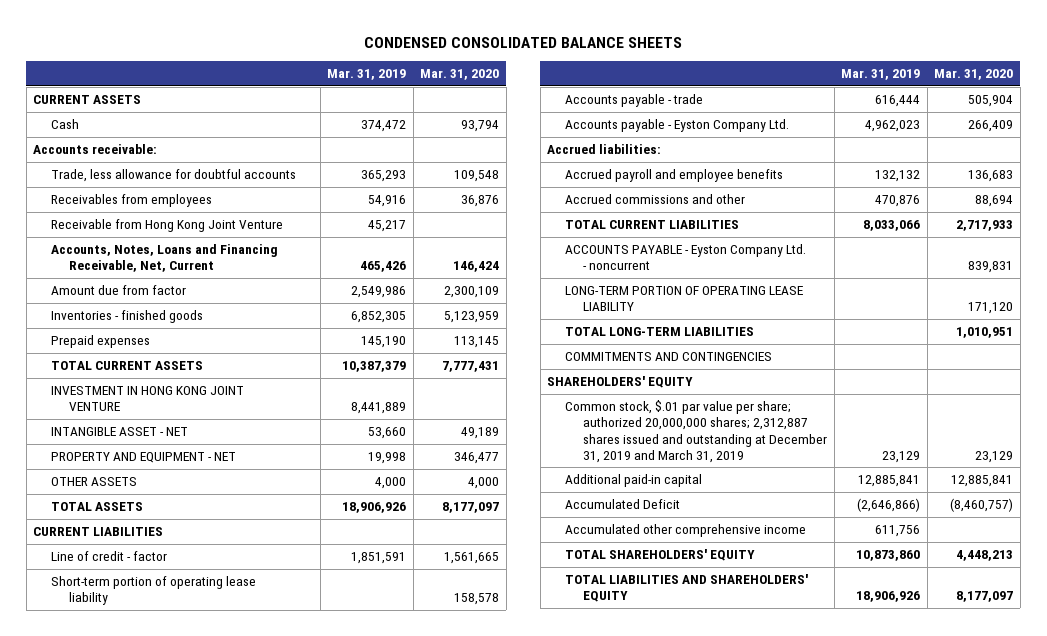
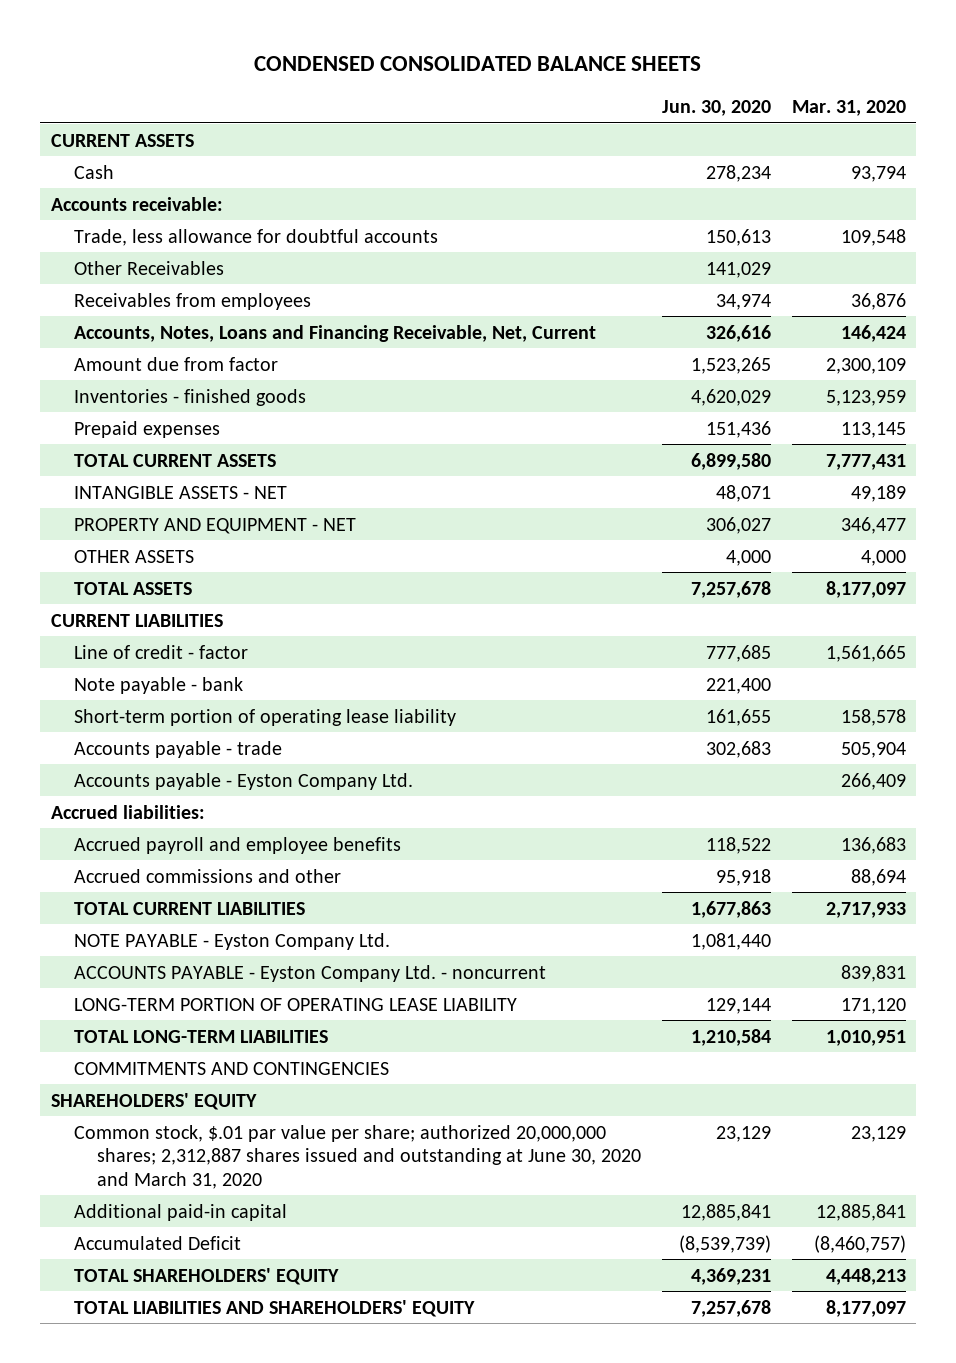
- | Mar. 31, 2019 | Mar. 31, 2020
+ | Jun. 30, 2020 | Mar. 31, 2020
+ Other Receivables | 141,029 |
- Receivable from Hong Kong Joint Venture | 45,217 |
- INVESTMENT IN HONG KONG JOINT VENTURE | 8,441,889 |
- INTANGIBLE ASSET - NET | 53,660 | 49,189
+ INTANGIBLE ASSETS - NET | 48,071 | 49,189
+ Note payable - bank | 221,400 |
+ NOTE PAYABLE - Eyston Company Ltd. | 1,081,440 |
- Common stock, $.01 par value per share; authorized 20,000,000 shares; 2,312,887 shares issued and outstanding at December 31, 2019 and March 31, 2019 | 23,129 | 23,129
+ Common stock, $.01 par value per share; authorized 20,000,000 shares; 2,312,887 shares issued and outstanding at June 30, 2020 and March 31, 2020 | 23,129 | 23,129
- Accumulated other comprehensive income | 611,756 |

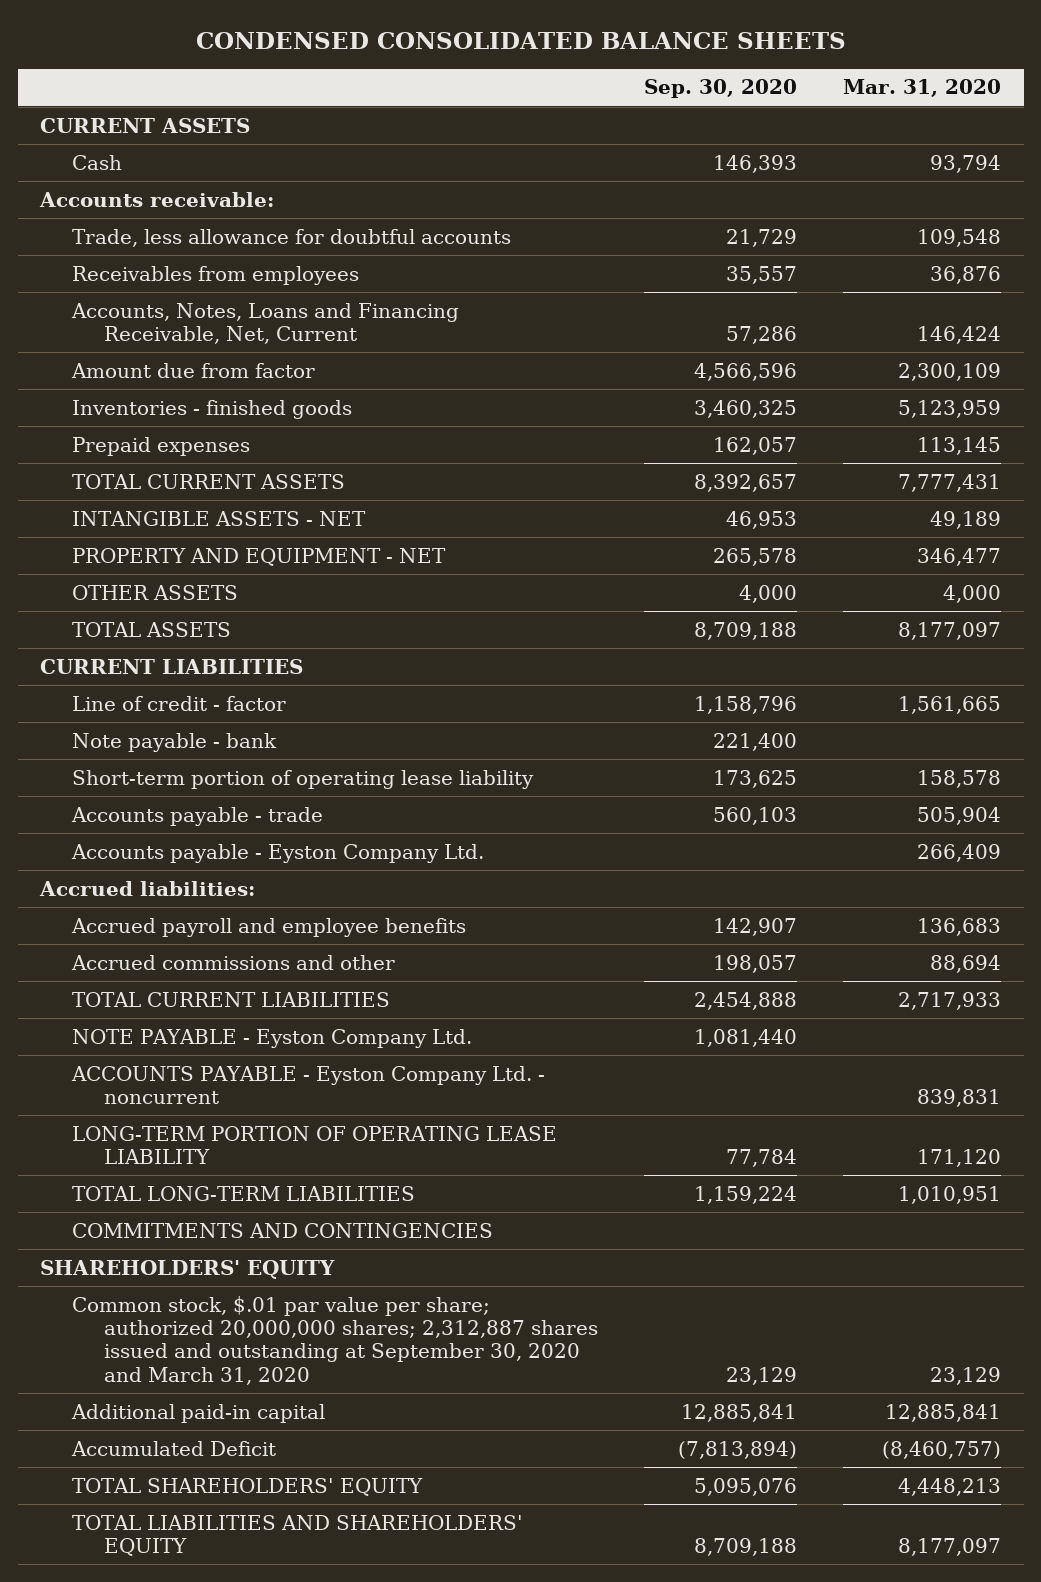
- | Jun. 30, 2020 | Mar. 31, 2020
+ | Sep. 30, 2020 | Mar. 31, 2020
- Other Receivables | 141,029 |
- Common stock, $.01 par value per share; authorized 20,000,000 shares; 2,312,887 shares issued and outstanding at June 30, 2020 and March 31, 2020 | 23,129 | 23,129
+ Common stock, $.01 par value per share; authorized 20,000,000 shares; 2,312,887 shares issued and outstanding at September 30, 2020 and March 31, 2020 | 23,129 | 23,129

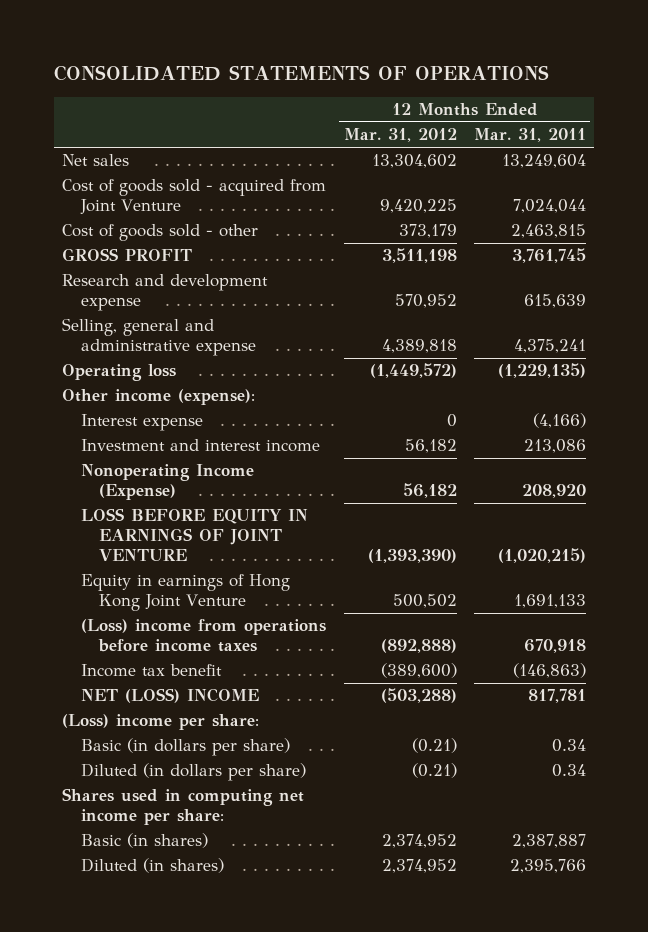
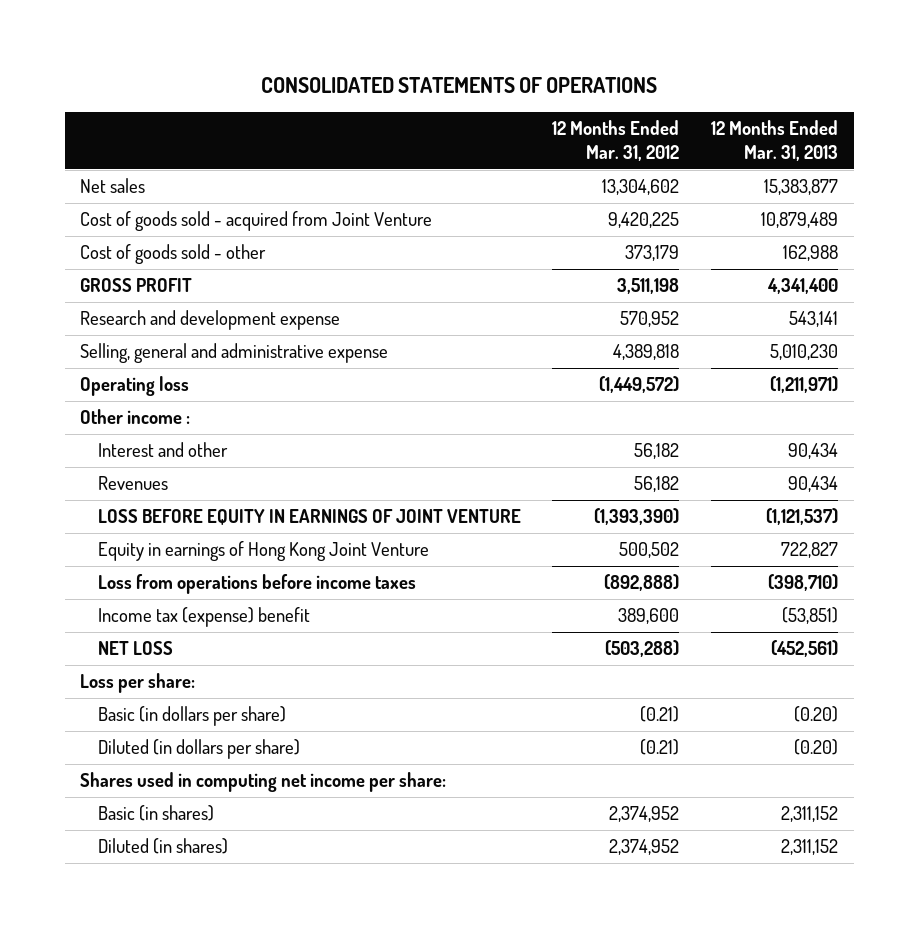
- | 12 Months Ended Mar. 31, 2012 | 12 Months Ended Mar. 31, 2011
+ | 12 Months Ended Mar. 31, 2012 | 12 Months Ended Mar. 31, 2013
- Other income (expense):
- Interest expense | 0 | (4,166)
- Investment and interest income | 56,182 | 213,086
- Nonoperating Income (Expense) | 56,182 | 208,920
+ Other income :
+ Interest and other | 56,182 | 90,434
+ Revenues | 56,182 | 90,434
- (Loss) income from operations before income taxes | (892,888) | 670,918
- Income tax benefit | (389,600) | (146,863)
- NET (LOSS) INCOME | (503,288) | 817,781
- (Loss) income per share:
+ Loss from operations before income taxes | (892,888) | (398,710)
+ Income tax (expense) benefit | 389,600 | (53,851)
+ NET LOSS | (503,288) | (452,561)
+ Loss per share:

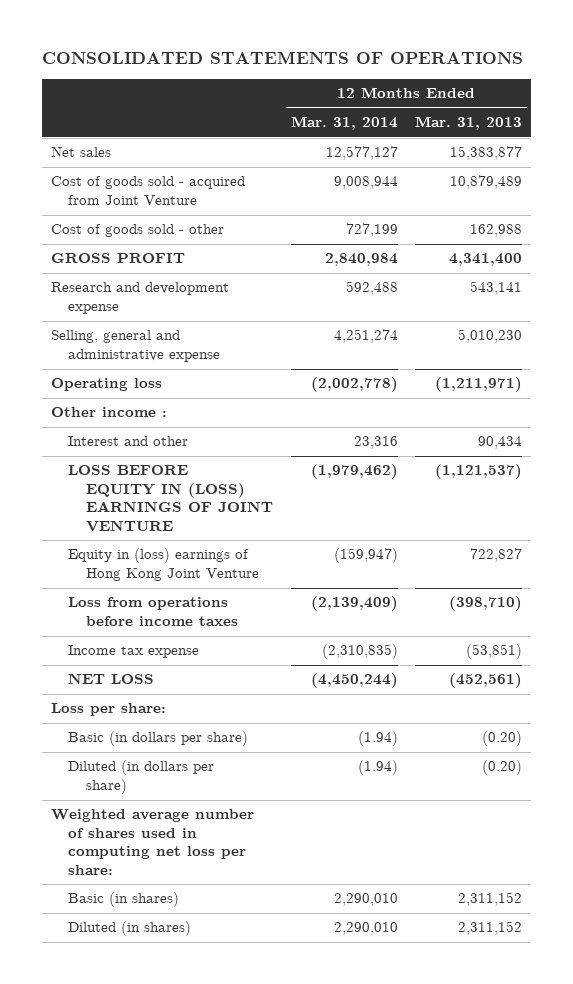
- | 12 Months Ended Mar. 31, 2012 | 12 Months Ended Mar. 31, 2013
+ | 12 Months Ended Mar. 31, 2014 | 12 Months Ended Mar. 31, 2013
- Revenues | 56,182 | 90,434
- LOSS BEFORE EQUITY IN EARNINGS OF JOINT VENTURE | (1,393,390) | (1,121,537)
- Equity in earnings of Hong Kong Joint Venture | 500,502 | 722,827
+ LOSS BEFORE EQUITY IN (LOSS) EARNINGS OF JOINT VENTURE | (1,979,462) | (1,121,537)
+ Equity in (loss) earnings of Hong Kong Joint Venture | (159,947) | 722,827
- Income tax (expense) benefit | 389,600 | (53,851)
+ Income tax expense | (2,310,835) | (53,851)
- Shares used in computing net income per share:
+ Weighted average number of shares used in computing net loss per share:

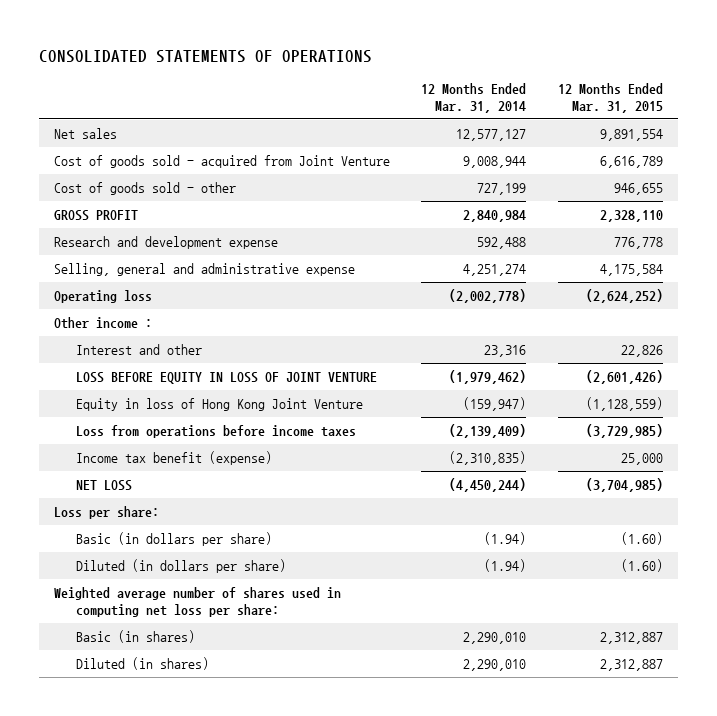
- | 12 Months Ended Mar. 31, 2014 | 12 Months Ended Mar. 31, 2013
+ | 12 Months Ended Mar. 31, 2014 | 12 Months Ended Mar. 31, 2015
- LOSS BEFORE EQUITY IN (LOSS) EARNINGS OF JOINT VENTURE | (1,979,462) | (1,121,537)
- Equity in (loss) earnings of Hong Kong Joint Venture | (159,947) | 722,827
+ LOSS BEFORE EQUITY IN LOSS OF JOINT VENTURE | (1,979,462) | (2,601,426)
+ Equity in loss of Hong Kong Joint Venture | (159,947) | (1,128,559)
- Income tax expense | (2,310,835) | (53,851)
+ Income tax benefit (expense) | (2,310,835) | 25,000

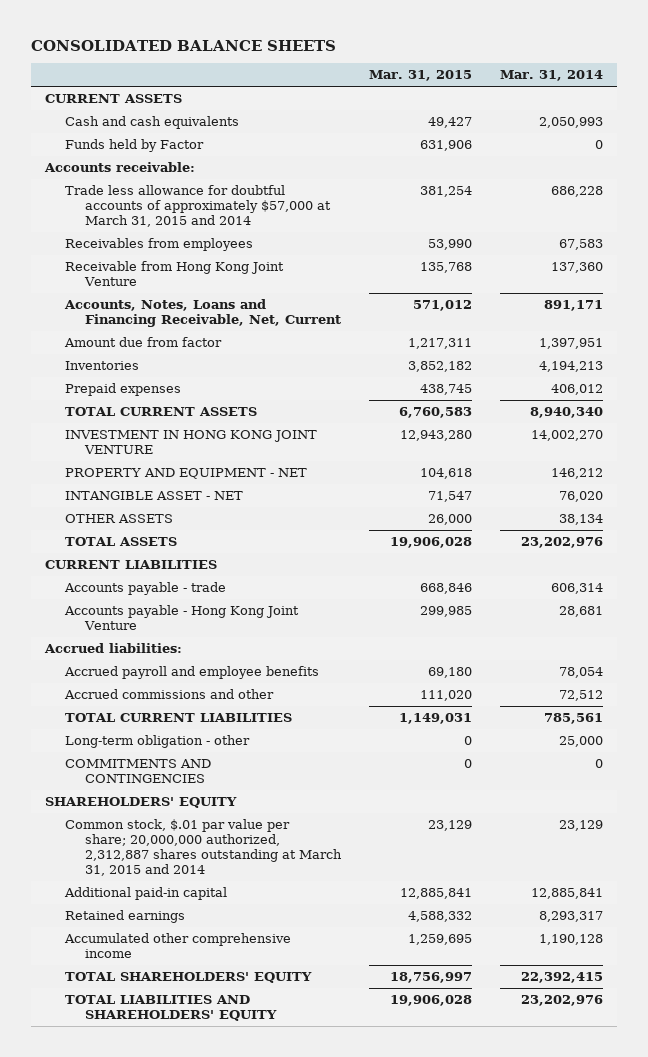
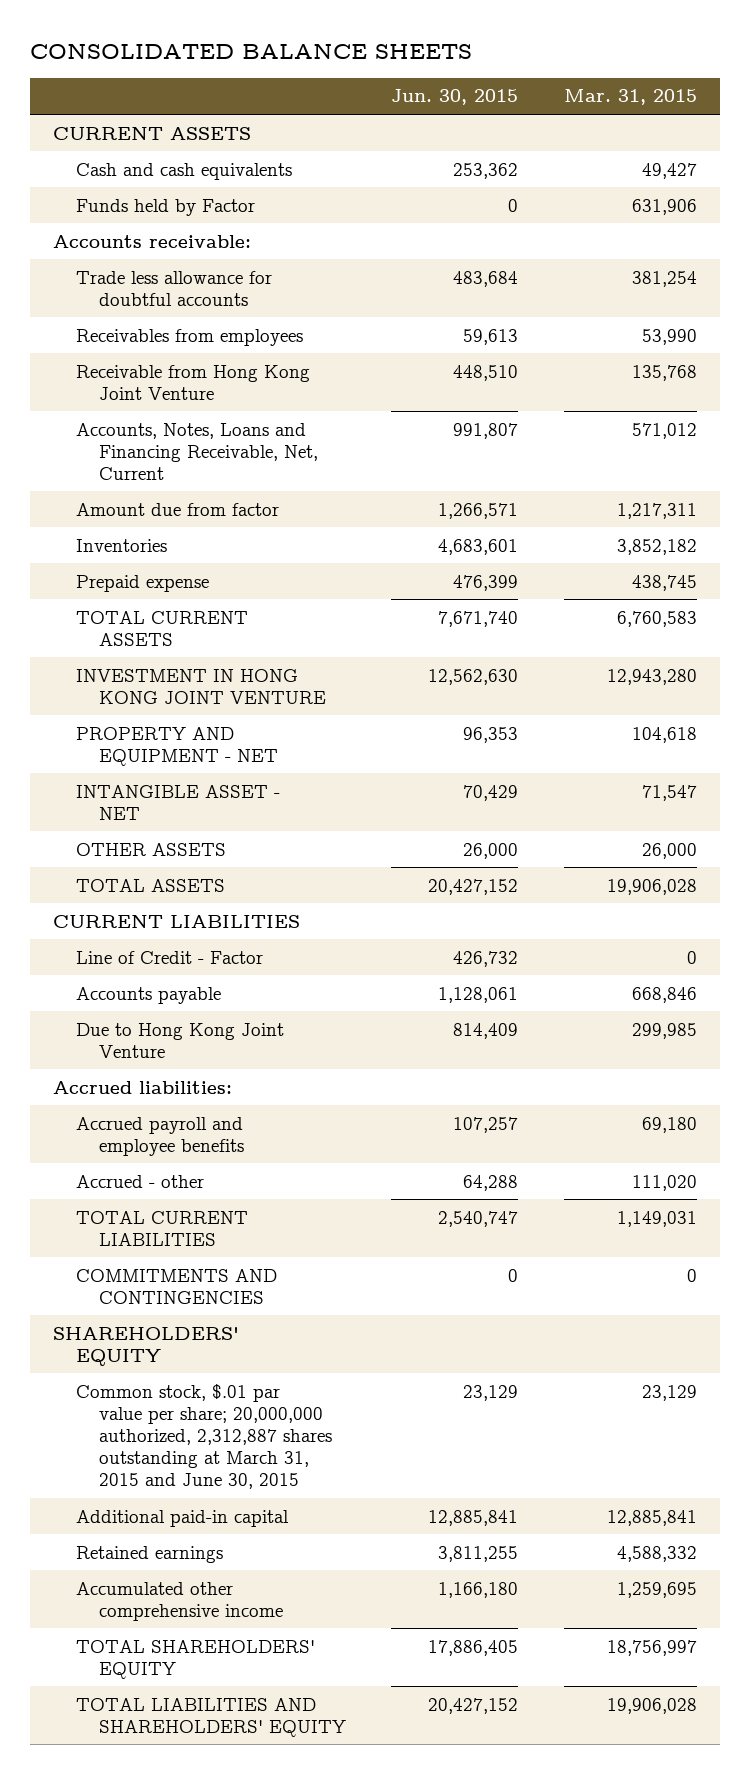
- | Mar. 31, 2015 | Mar. 31, 2014
+ | Jun. 30, 2015 | Mar. 31, 2015
- Trade less allowance for doubtful accounts of approximately $57,000 at March 31, 2015 and 2014 | 381,254 | 686,228
+ Trade less allowance for doubtful accounts | 483,684 | 381,254
- Prepaid expenses | 438,745 | 406,012
+ Prepaid expense | 476,399 | 438,745
- Accounts payable - trade | 668,846 | 606,314
- Accounts payable - Hong Kong Joint Venture | 299,985 | 28,681
+ Line of Credit - Factor | 426,732 | 0
+ Accounts payable | 1,128,061 | 668,846
+ Due to Hong Kong Joint Venture | 814,409 | 299,985
- Accrued commissions and other | 111,020 | 72,512
+ Accrued - other | 64,288 | 111,020
- Long-term obligation - other | 0 | 25,000
- Common stock, $.01 par value per share; 20,000,000 authorized, 2,312,887 shares outstanding at March 31, 2015 and 2014 | 23,129 | 23,129
+ Common stock, $.01 par value per share; 20,000,000 authorized, 2,312,887 shares outstanding at March 31, 2015 and June 30, 2015 | 23,129 | 23,129

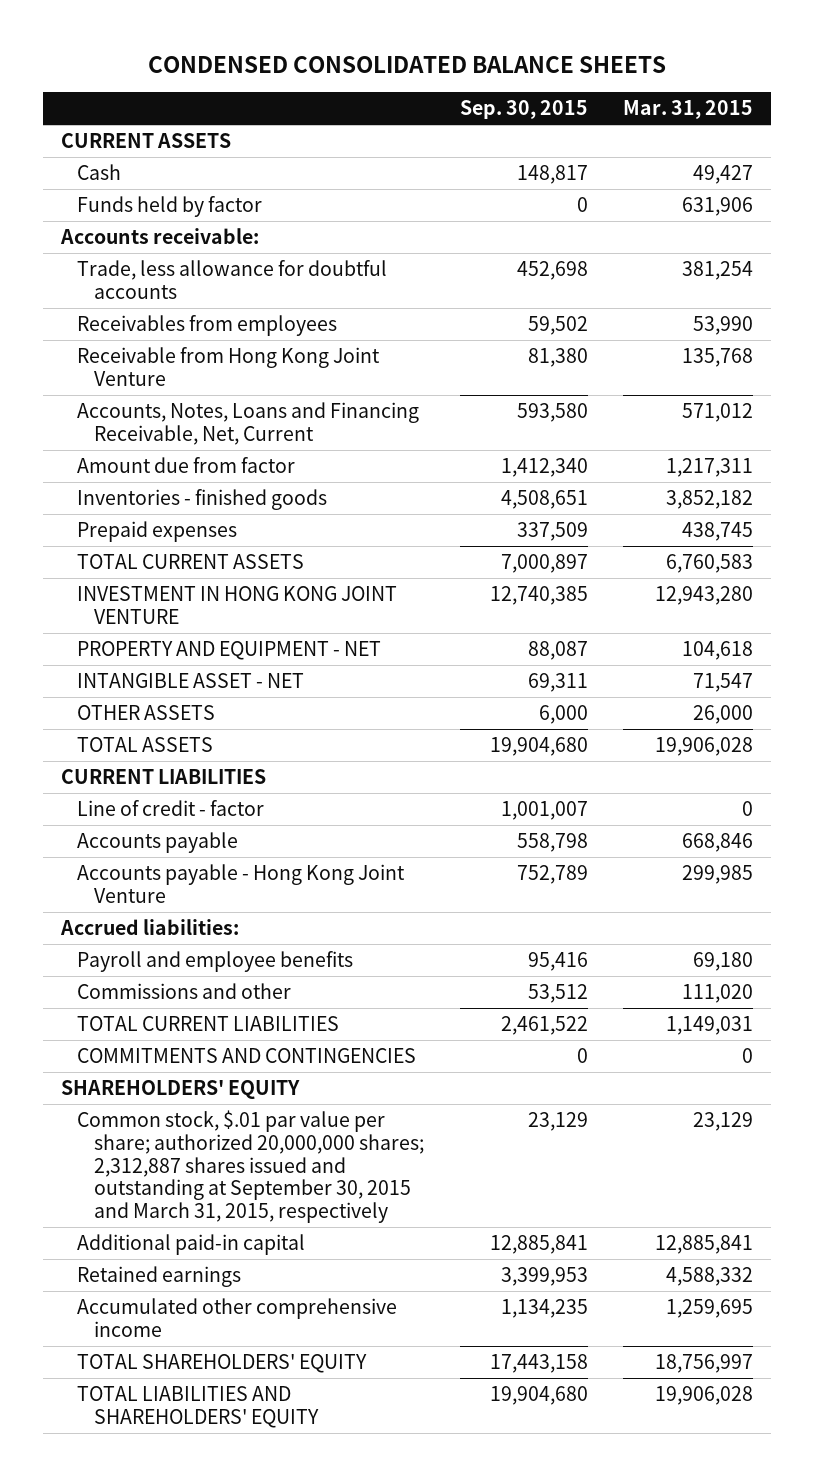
- CONSOLIDATED BALANCE SHEETS
+ CONDENSED CONSOLIDATED BALANCE SHEETS
- | Jun. 30, 2015 | Mar. 31, 2015
+ | Sep. 30, 2015 | Mar. 31, 2015
- Cash and cash equivalents | 253,362 | 49,427
- Funds held by Factor | 0 | 631,906
+ Cash | 148,817 | 49,427
+ Funds held by factor | 0 | 631,906
- Trade less allowance for doubtful accounts | 483,684 | 381,254
+ Trade, less allowance for doubtful accounts | 452,698 | 381,254
- Inventories | 4,683,601 | 3,852,182
- Prepaid expense | 476,399 | 438,745
+ Inventories - finished goods | 4,508,651 | 3,852,182
+ Prepaid expenses | 337,509 | 438,745
- Line of Credit - Factor | 426,732 | 0
+ Line of credit - factor | 1,001,007 | 0
- Due to Hong Kong Joint Venture | 814,409 | 299,985
+ Accounts payable - Hong Kong Joint Venture | 752,789 | 299,985
- Accrued payroll and employee benefits | 107,257 | 69,180
- Accrued - other | 64,288 | 111,020
+ Payroll and employee benefits | 95,416 | 69,180
+ Commissions and other | 53,512 | 111,020
- Common stock, $.01 par value per share; 20,000,000 authorized, 2,312,887 shares outstanding at March 31, 2015 and June 30, 2015 | 23,129 | 23,129
+ Common stock, $.01 par value per share; authorized 20,000,000 shares; 2,312,887 shares issued and outstanding at September 30, 2015 and March 31, 2015, respectively | 23,129 | 23,129

